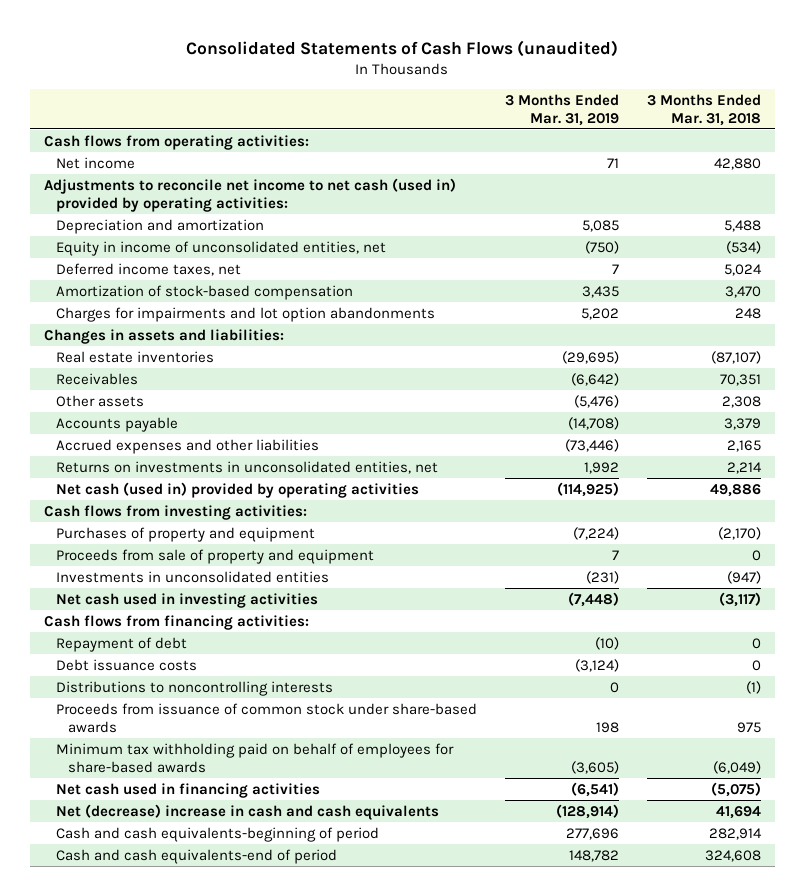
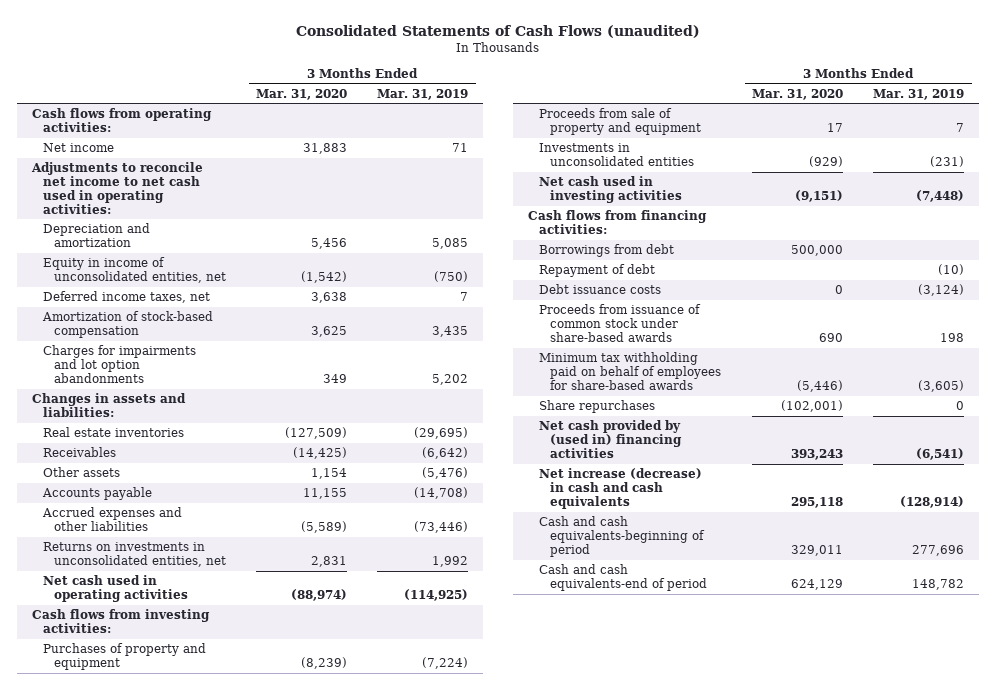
- | 3 Months Ended Mar. 31, 2019 | 3 Months Ended Mar. 31, 2018
+ | 3 Months Ended Mar. 31, 2020 | 3 Months Ended Mar. 31, 2019
- Adjustments to reconcile net income to net cash (used in) provided by operating activities:
+ Adjustments to reconcile net income to net cash used in operating activities:
- Net cash (used in) provided by operating activities | (114,925) | 49,886
+ Net cash used in operating activities | (88,974) | (114,925)
+ Borrowings from debt | 500,000 |
- Distributions to noncontrolling interests | 0 | (1)
- Net cash used in financing activities | (6,541) | (5,075)
- Net (decrease) increase in cash and cash equivalents | (128,914) | 41,694
+ Share repurchases | (102,001) | 0
+ Net cash provided by (used in) financing activities | 393,243 | (6,541)
+ Net increase (decrease) in cash and cash equivalents | 295,118 | (128,914)

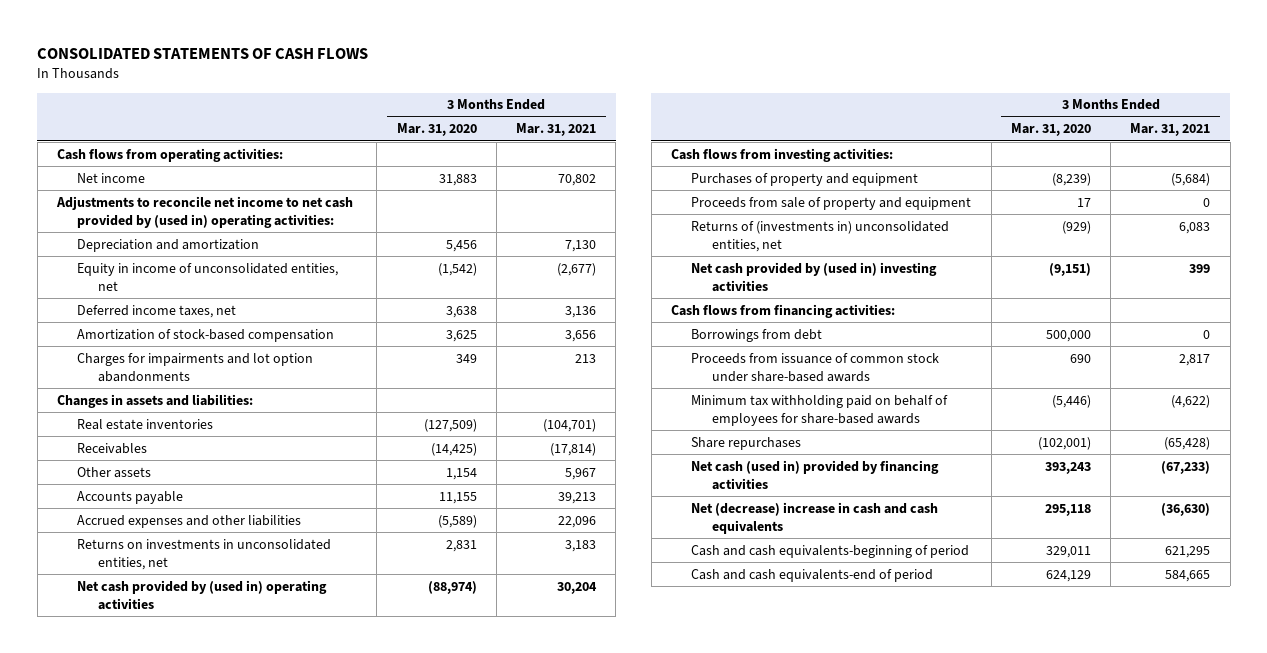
- Consolidated Statements of Cash Flows (unaudited)
+ CONSOLIDATED STATEMENTS OF CASH FLOWS
- | 3 Months Ended Mar. 31, 2020 | 3 Months Ended Mar. 31, 2019
+ | 3 Months Ended Mar. 31, 2020 | 3 Months Ended Mar. 31, 2021
- Adjustments to reconcile net income to net cash used in operating activities:
+ Adjustments to reconcile net income to net cash provided by (used in) operating activities:
- Net cash used in operating activities | (88,974) | (114,925)
+ Net cash provided by (used in) operating activities | (88,974) | 30,204
- Investments in unconsolidated entities | (929) | (231)
- Net cash used in investing activities | (9,151) | (7,448)
+ Returns of (investments in) unconsolidated entities, net | (929) | 6,083
+ Net cash provided by (used in) investing activities | (9,151) | 399
- Repayment of debt | | (10)
- Debt issuance costs | 0 | (3,124)
- Net cash provided by (used in) financing activities | 393,243 | (6,541)
- Net increase (decrease) in cash and cash equivalents | 295,118 | (128,914)
+ Net cash (used in) provided by financing activities | 393,243 | (67,233)
+ Net (decrease) increase in cash and cash equivalents | 295,118 | (36,630)

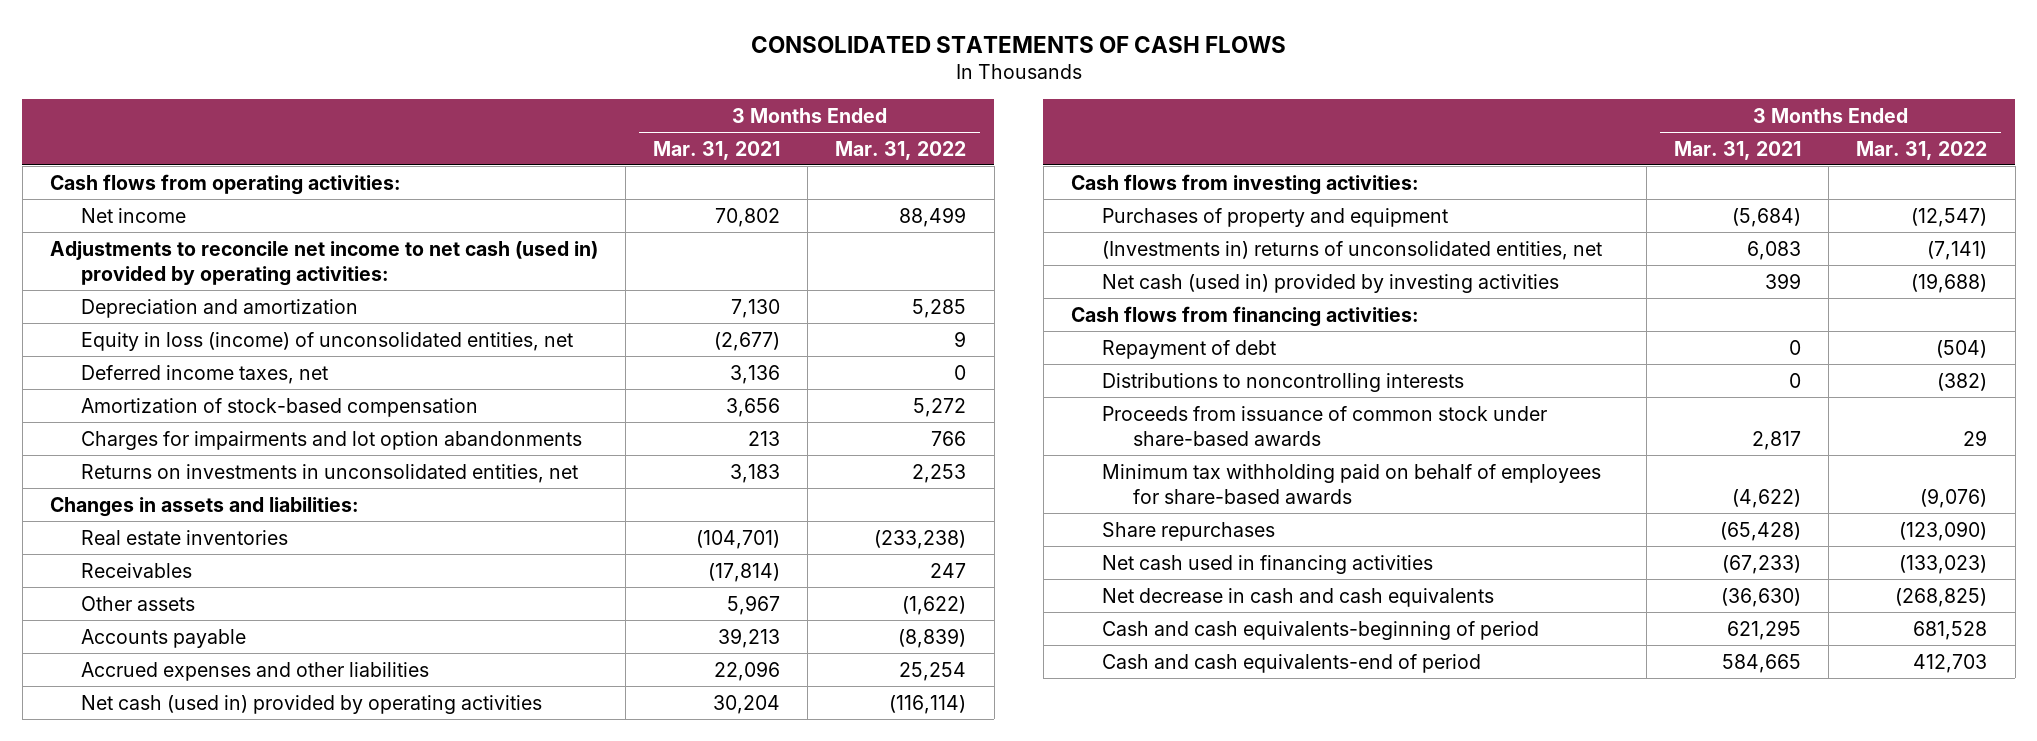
- | 3 Months Ended Mar. 31, 2020 | 3 Months Ended Mar. 31, 2021
+ | 3 Months Ended Mar. 31, 2021 | 3 Months Ended Mar. 31, 2022
- Adjustments to reconcile net income to net cash provided by (used in) operating activities:
+ Adjustments to reconcile net income to net cash (used in) provided by operating activities:
- Equity in income of unconsolidated entities, net | (1,542) | (2,677)
+ Equity in loss (income) of unconsolidated entities, net | (2,677) | 9
moved up: Returns on investments in unconsolidated entities, net | 3,183 | 2,253
- Net cash provided by (used in) operating activities | (88,974) | 30,204
+ Net cash (used in) provided by operating activities | 30,204 | (116,114)
- Proceeds from sale of property and equipment | 17 | 0
- Returns of (investments in) unconsolidated entities, net | (929) | 6,083
- Net cash provided by (used in) investing activities | (9,151) | 399
+ (Investments in) returns of unconsolidated entities, net | 6,083 | (7,141)
+ Net cash (used in) provided by investing activities | 399 | (19,688)
- Borrowings from debt | 500,000 | 0
+ Repayment of debt | 0 | (504)
+ Distributions to noncontrolling interests | 0 | (382)
- Net cash (used in) provided by financing activities | 393,243 | (67,233)
- Net (decrease) increase in cash and cash equivalents | 295,118 | (36,630)
+ Net cash used in financing activities | (67,233) | (133,023)
+ Net decrease in cash and cash equivalents | (36,630) | (268,825)

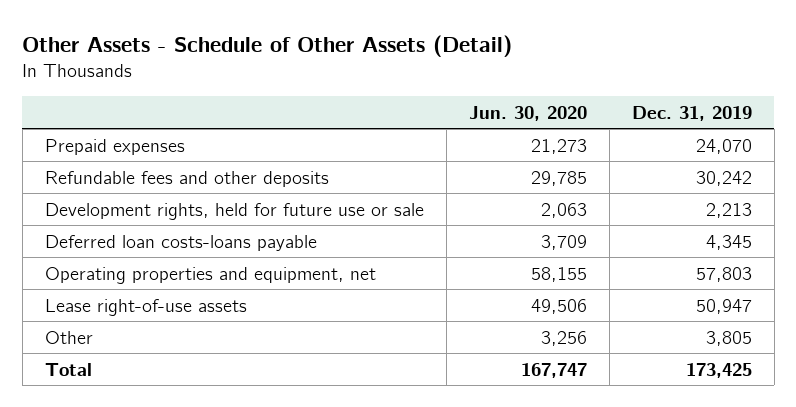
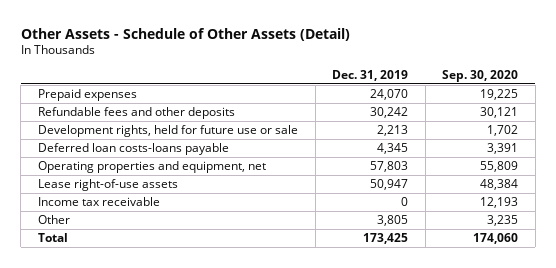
- | Jun. 30, 2020 | Dec. 31, 2019
+ | Dec. 31, 2019 | Sep. 30, 2020
+ Income tax receivable | 0 | 12,193

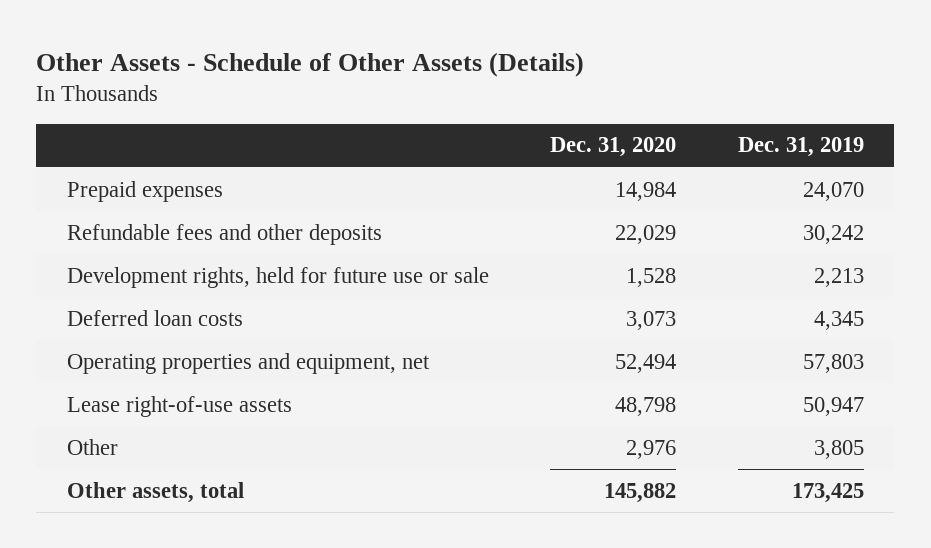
- Other Assets - Schedule of Other Assets (Detail)
+ Other Assets - Schedule of Other Assets (Details)
- | Dec. 31, 2019 | Sep. 30, 2020
+ | Dec. 31, 2020 | Dec. 31, 2019
- Deferred loan costs-loans payable | 4,345 | 3,391
+ Deferred loan costs | 3,073 | 4,345
- Income tax receivable | 0 | 12,193
- Total | 173,425 | 174,060
+ Other assets, total | 145,882 | 173,425

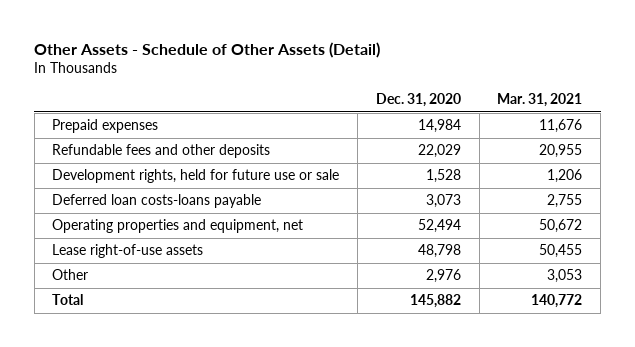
- Other Assets - Schedule of Other Assets (Details)
+ Other Assets - Schedule of Other Assets (Detail)
- | Dec. 31, 2020 | Dec. 31, 2019
+ | Dec. 31, 2020 | Mar. 31, 2021
- Deferred loan costs | 3,073 | 4,345
+ Deferred loan costs-loans payable | 3,073 | 2,755
- Other assets, total | 145,882 | 173,425
+ Total | 145,882 | 140,772

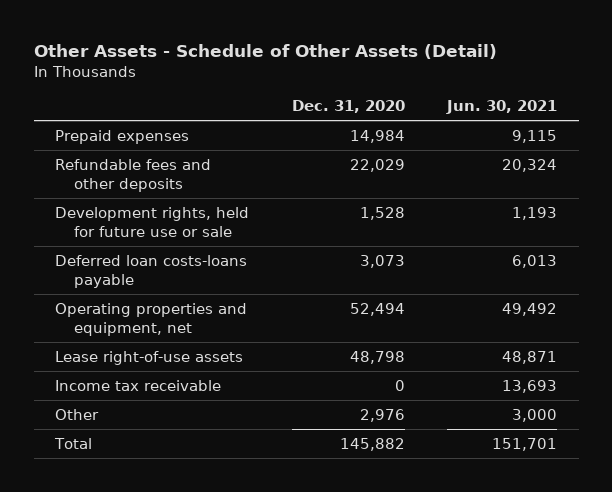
- | Dec. 31, 2020 | Mar. 31, 2021
+ | Dec. 31, 2020 | Jun. 30, 2021
+ Income tax receivable | 0 | 13,693

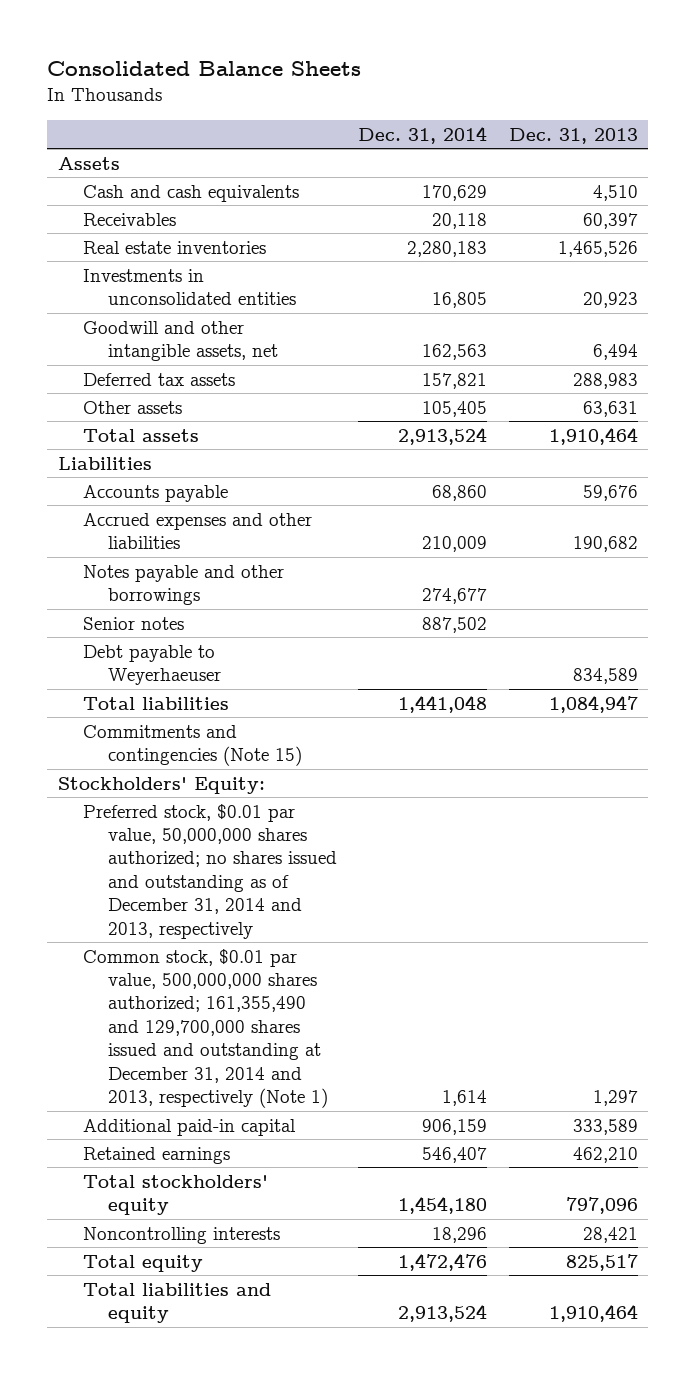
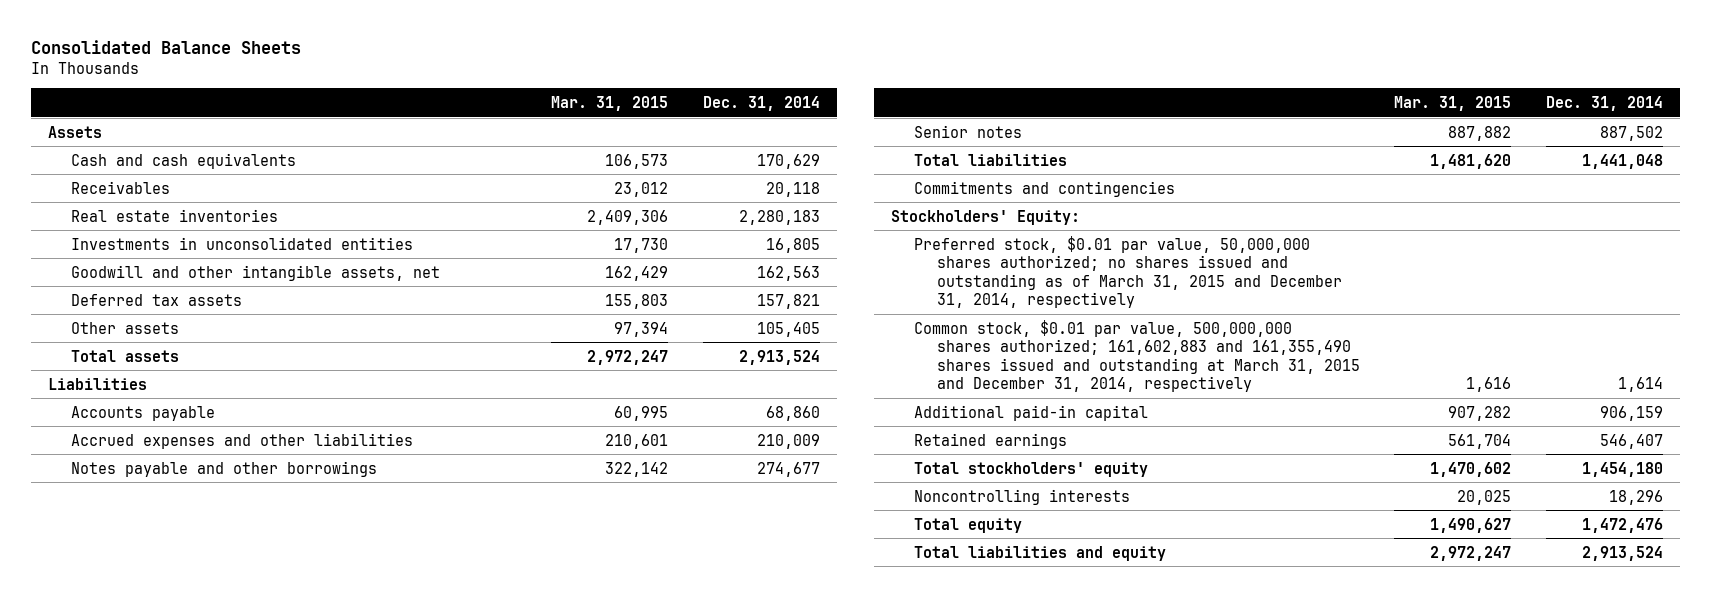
- | Dec. 31, 2014 | Dec. 31, 2013
+ | Mar. 31, 2015 | Dec. 31, 2014
- Debt payable to Weyerhaeuser | | 834,589
- Commitments and contingencies (Note 15)
+ Commitments and contingencies
- Preferred stock, $0.01 par value, 50,000,000 shares authorized; no shares issued and outstanding as of December 31, 2014 and 2013, respectively
- Common stock, $0.01 par value, 500,000,000 shares authorized; 161,355,490 and 129,700,000 shares issued and outstanding at December 31, 2014 and 2013, respectively (Note 1) | 1,614 | 1,297
+ Preferred stock, $0.01 par value, 50,000,000 shares authorized; no shares issued and outstanding as of March 31, 2015 and December 31, 2014, respectively
+ Common stock, $0.01 par value, 500,000,000 shares authorized; 161,602,883 and 161,355,490 shares issued and outstanding at March 31, 2015 and December 31, 2014, respectively | 1,616 | 1,614

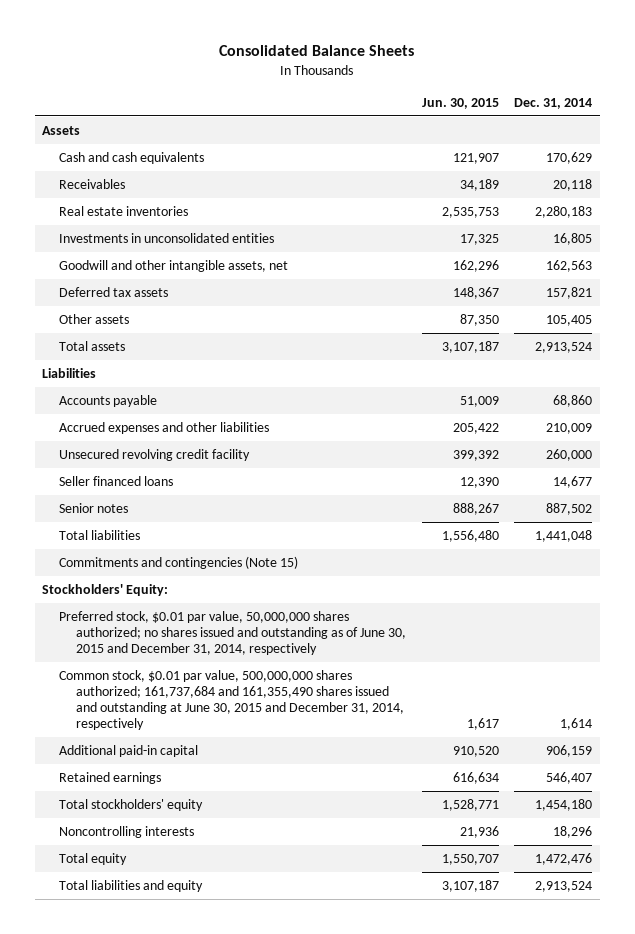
- | Mar. 31, 2015 | Dec. 31, 2014
+ | Jun. 30, 2015 | Dec. 31, 2014
- Notes payable and other borrowings | 322,142 | 274,677
+ Unsecured revolving credit facility | 399,392 | 260,000
+ Seller financed loans | 12,390 | 14,677
- Commitments and contingencies
+ Commitments and contingencies (Note 15)
- Preferred stock, $0.01 par value, 50,000,000 shares authorized; no shares issued and outstanding as of March 31, 2015 and December 31, 2014, respectively
- Common stock, $0.01 par value, 500,000,000 shares authorized; 161,602,883 and 161,355,490 shares issued and outstanding at March 31, 2015 and December 31, 2014, respectively | 1,616 | 1,614
+ Preferred stock, $0.01 par value, 50,000,000 shares authorized; no shares issued and outstanding as of June 30, 2015 and December 31, 2014, respectively
+ Common stock, $0.01 par value, 500,000,000 shares authorized; 161,737,684 and 161,355,490 shares issued and outstanding at June 30, 2015 and December 31, 2014, respectively | 1,617 | 1,614

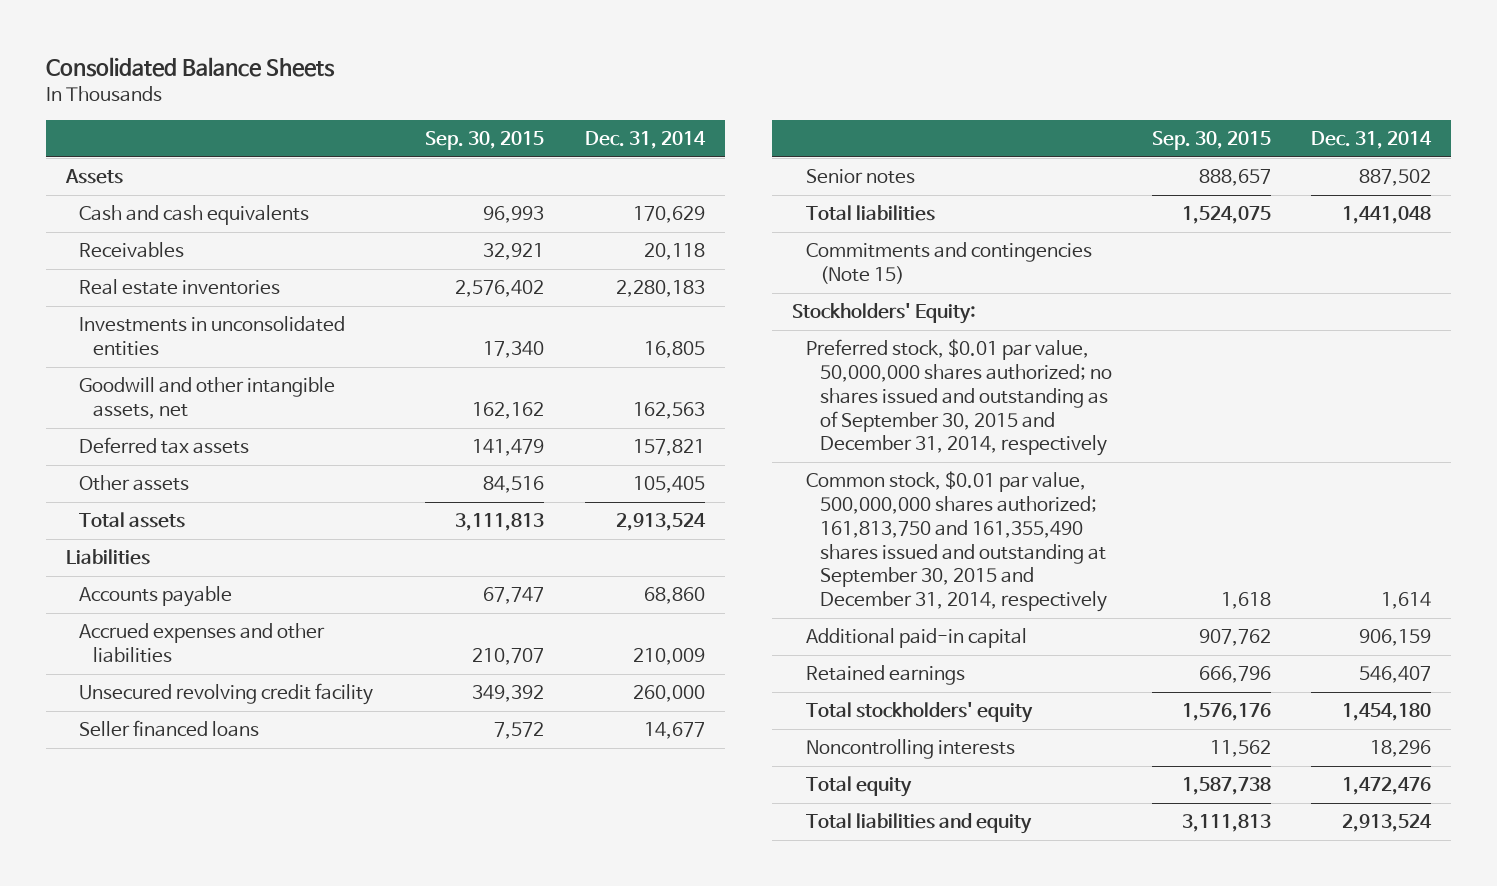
- | Jun. 30, 2015 | Dec. 31, 2014
+ | Sep. 30, 2015 | Dec. 31, 2014
- Preferred stock, $0.01 par value, 50,000,000 shares authorized; no shares issued and outstanding as of June 30, 2015 and December 31, 2014, respectively
- Common stock, $0.01 par value, 500,000,000 shares authorized; 161,737,684 and 161,355,490 shares issued and outstanding at June 30, 2015 and December 31, 2014, respectively | 1,617 | 1,614
+ Preferred stock, $0.01 par value, 50,000,000 shares authorized; no shares issued and outstanding as of September 30, 2015 and December 31, 2014, respectively
+ Common stock, $0.01 par value, 500,000,000 shares authorized; 161,813,750 and 161,355,490 shares issued and outstanding at September 30, 2015 and December 31, 2014, respectively | 1,618 | 1,614

